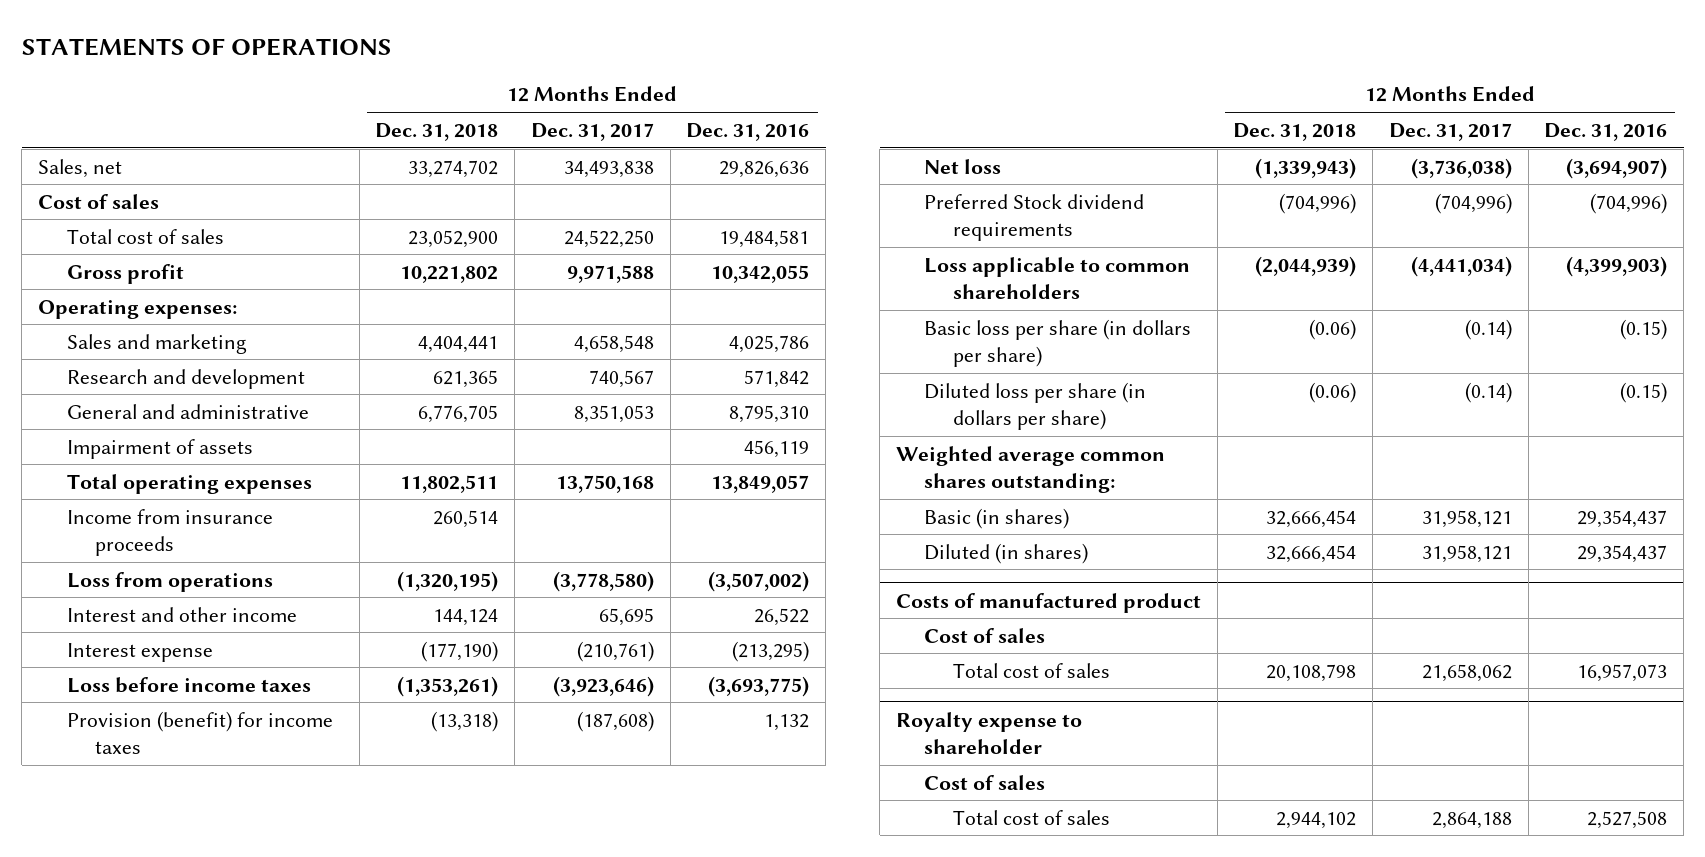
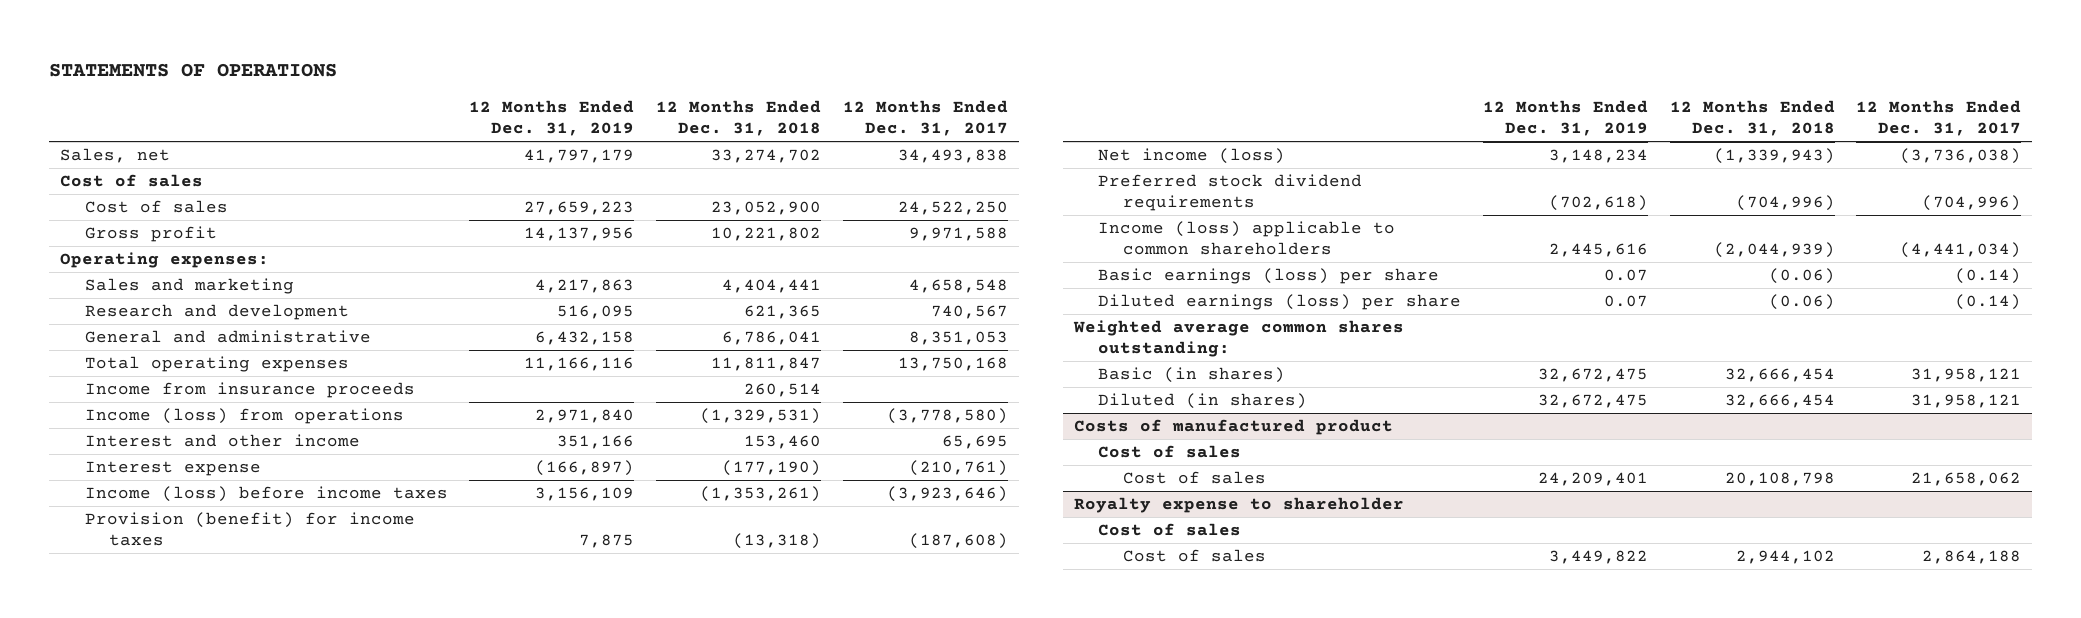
- | 12 Months Ended Dec. 31, 2018 | 12 Months Ended Dec. 31, 2017 | 12 Months Ended Dec. 31, 2016
+ | 12 Months Ended Dec. 31, 2019 | 12 Months Ended Dec. 31, 2018 | 12 Months Ended Dec. 31, 2017
- Total cost of sales | 23,052,900 | 24,522,250 | 19,484,581
+ Cost of sales | 27,659,223 | 23,052,900 | 24,522,250
- General and administrative | 6,776,705 | 8,351,053 | 8,795,310
- Impairment of assets | | | 456,119
- Total operating expenses | 11,802,511 | 13,750,168 | 13,849,057
+ General and administrative | 6,432,158 | 6,786,041 | 8,351,053
+ Total operating expenses | 11,166,116 | 11,811,847 | 13,750,168
- Loss from operations | (1,320,195) | (3,778,580) | (3,507,002)
- Interest and other income | 144,124 | 65,695 | 26,522
+ Income (loss) from operations | 2,971,840 | (1,329,531) | (3,778,580)
+ Interest and other income | 351,166 | 153,460 | 65,695
- Loss before income taxes | (1,353,261) | (3,923,646) | (3,693,775)
+ Income (loss) before income taxes | 3,156,109 | (1,353,261) | (3,923,646)
- Net loss | (1,339,943) | (3,736,038) | (3,694,907)
- Preferred Stock dividend requirements | (704,996) | (704,996) | (704,996)
- Loss applicable to common shareholders | (2,044,939) | (4,441,034) | (4,399,903)
- Basic loss per share (in dollars per share) | (0.06) | (0.14) | (0.15)
- Diluted loss per share (in dollars per share) | (0.06) | (0.14) | (0.15)
+ Net income (loss) | 3,148,234 | (1,339,943) | (3,736,038)
+ Preferred stock dividend requirements | (702,618) | (704,996) | (704,996)
+ Income (loss) applicable to common shareholders | 2,445,616 | (2,044,939) | (4,441,034)
+ Basic earnings (loss) per share | 0.07 | (0.06) | (0.14)
+ Diluted earnings (loss) per share | 0.07 | (0.06) | (0.14)
@ Costs of manufactured product
- Total cost of sales | 20,108,798 | 21,658,062 | 16,957,073
+ Cost of sales | 24,209,401 | 20,108,798 | 21,658,062
@ Royalty expense to shareholder
- Total cost of sales | 2,944,102 | 2,864,188 | 2,527,508
+ Cost of sales | 3,449,822 | 2,944,102 | 2,864,188

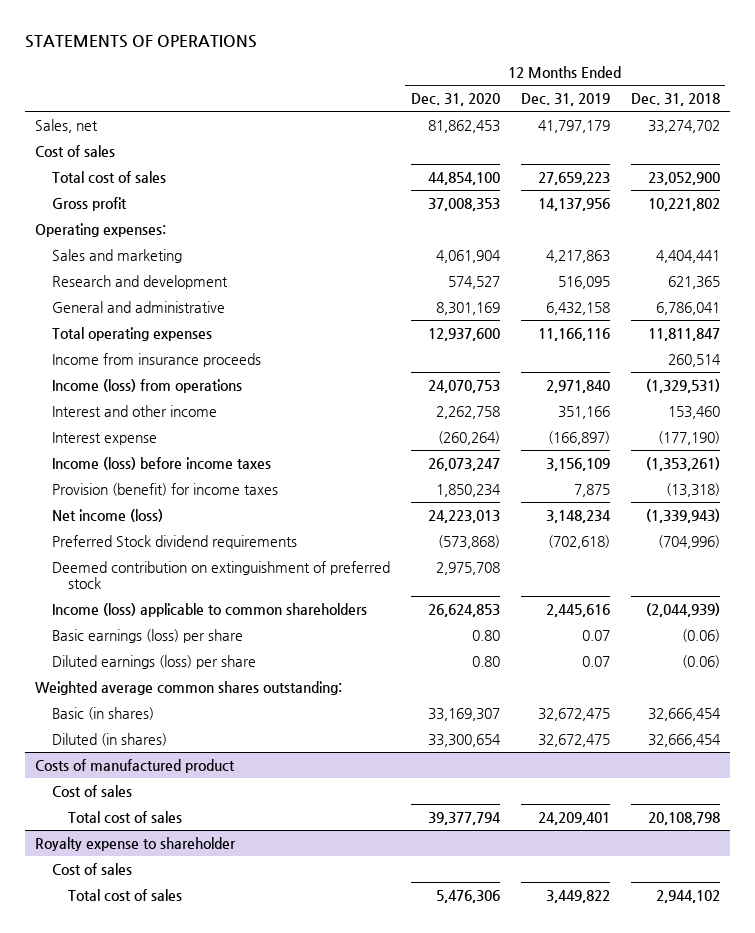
- | 12 Months Ended Dec. 31, 2019 | 12 Months Ended Dec. 31, 2018 | 12 Months Ended Dec. 31, 2017
+ | 12 Months Ended Dec. 31, 2020 | 12 Months Ended Dec. 31, 2019 | 12 Months Ended Dec. 31, 2018
- Cost of sales | 27,659,223 | 23,052,900 | 24,522,250
+ Total cost of sales | 44,854,100 | 27,659,223 | 23,052,900
- Preferred stock dividend requirements | (702,618) | (704,996) | (704,996)
+ Preferred Stock dividend requirements | (573,868) | (702,618) | (704,996)
+ Deemed contribution on extinguishment of preferred stock | 2,975,708 | |
@ Costs of manufactured product
- Cost of sales | 24,209,401 | 20,108,798 | 21,658,062
+ Total cost of sales | 39,377,794 | 24,209,401 | 20,108,798
@ Royalty expense to shareholder
- Cost of sales | 3,449,822 | 2,944,102 | 2,864,188
+ Total cost of sales | 5,476,306 | 3,449,822 | 2,944,102

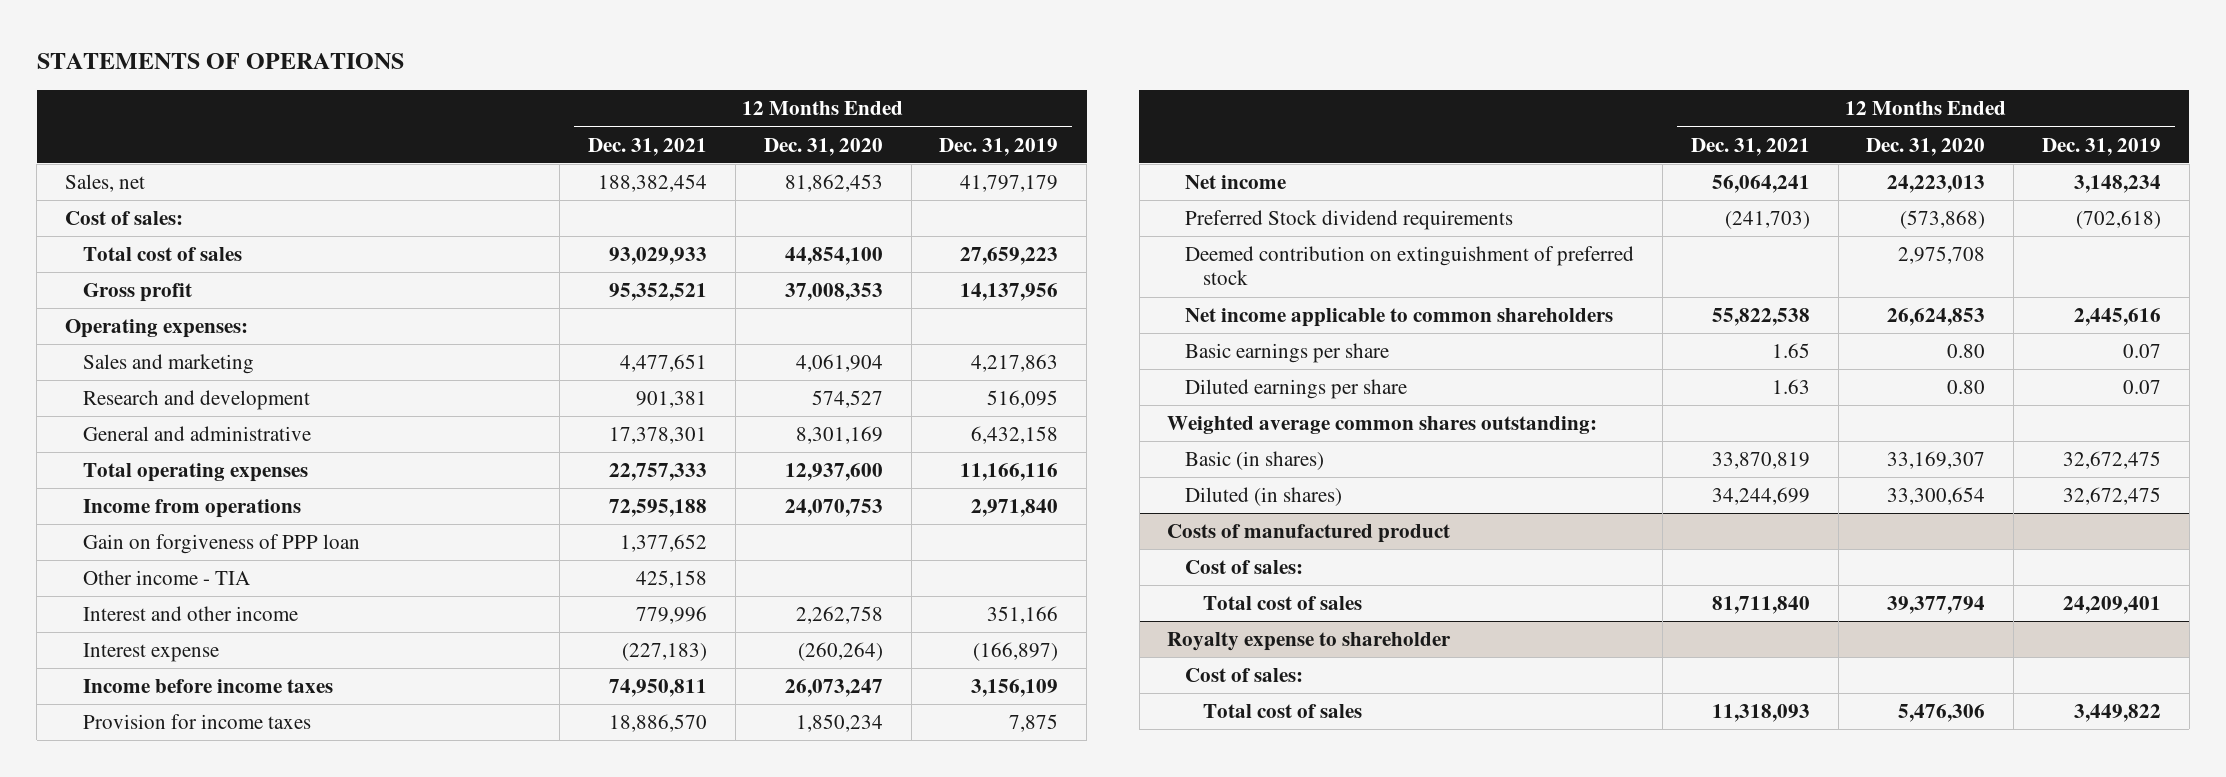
- | 12 Months Ended Dec. 31, 2020 | 12 Months Ended Dec. 31, 2019 | 12 Months Ended Dec. 31, 2018
+ | 12 Months Ended Dec. 31, 2021 | 12 Months Ended Dec. 31, 2020 | 12 Months Ended Dec. 31, 2019
- Cost of sales
+ Cost of sales:
- Income from insurance proceeds | | | 260,514
- Income (loss) from operations | 24,070,753 | 2,971,840 | (1,329,531)
+ Income from operations | 72,595,188 | 24,070,753 | 2,971,840
+ Gain on forgiveness of PPP loan | 1,377,652 | |
+ Other income - TIA | 425,158 | |
- Income (loss) before income taxes | 26,073,247 | 3,156,109 | (1,353,261)
- Provision (benefit) for income taxes | 1,850,234 | 7,875 | (13,318)
- Net income (loss) | 24,223,013 | 3,148,234 | (1,339,943)
+ Income before income taxes | 74,950,811 | 26,073,247 | 3,156,109
+ Provision for income taxes | 18,886,570 | 1,850,234 | 7,875
+ Net income | 56,064,241 | 24,223,013 | 3,148,234
- Income (loss) applicable to common shareholders | 26,624,853 | 2,445,616 | (2,044,939)
- Basic earnings (loss) per share | 0.80 | 0.07 | (0.06)
- Diluted earnings (loss) per share | 0.80 | 0.07 | (0.06)
+ Net income applicable to common shareholders | 55,822,538 | 26,624,853 | 2,445,616
+ Basic earnings per share | 1.65 | 0.80 | 0.07
+ Diluted earnings per share | 1.63 | 0.80 | 0.07
@ Costs of manufactured product
- Cost of sales
+ Cost of sales:
@ Royalty expense to shareholder
- Cost of sales
+ Cost of sales:

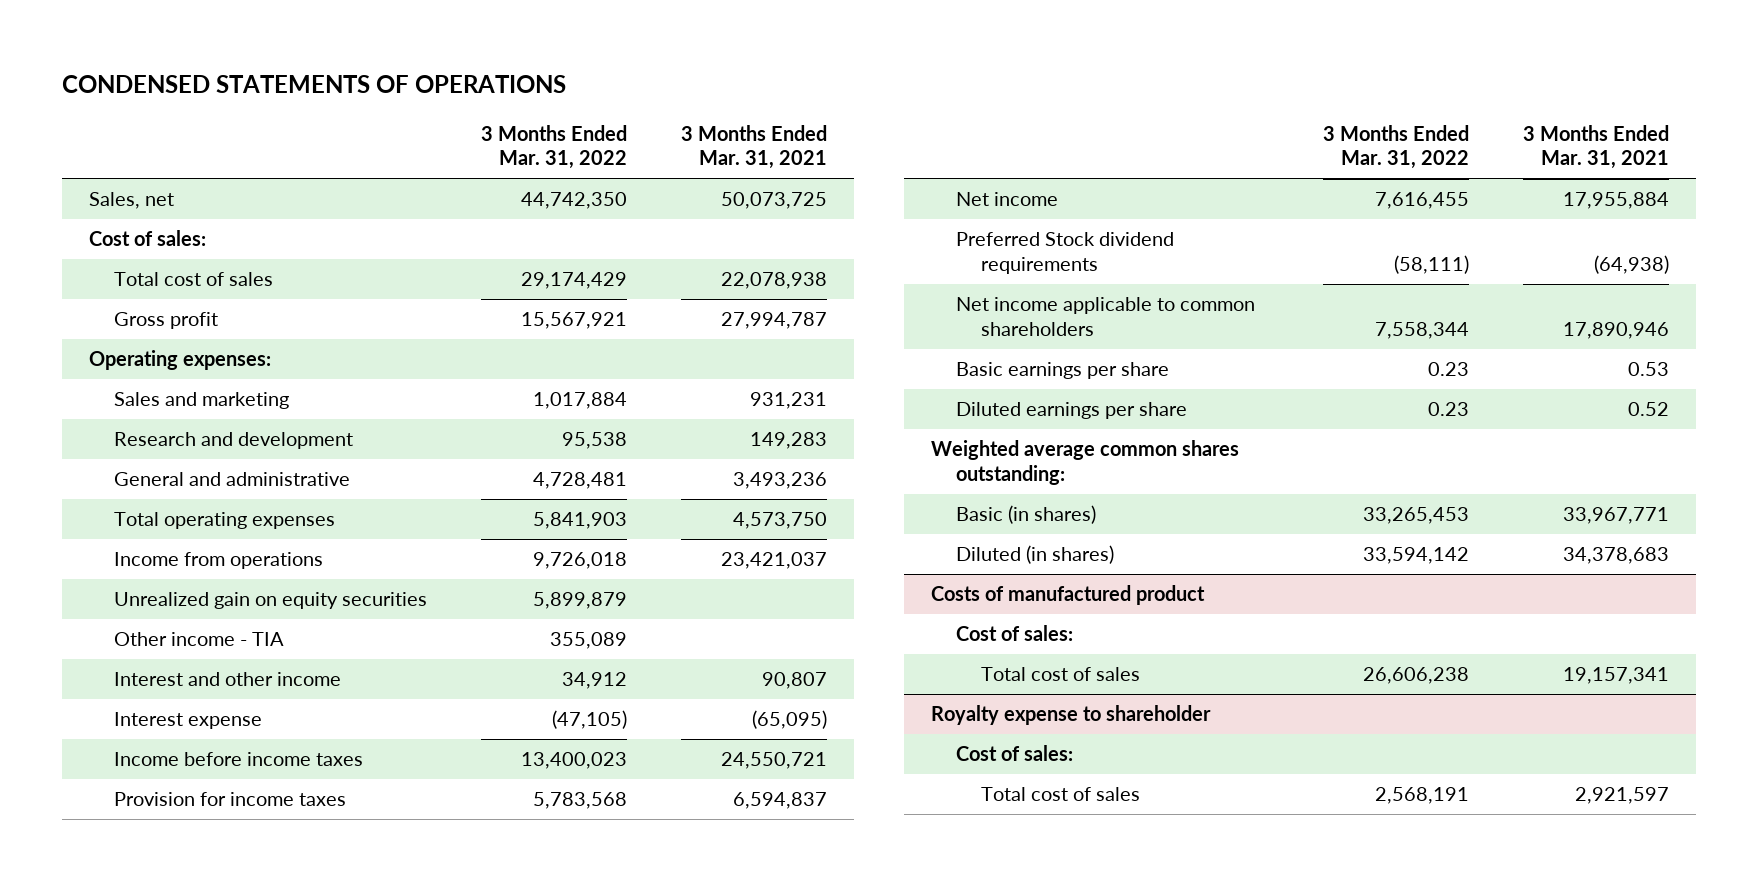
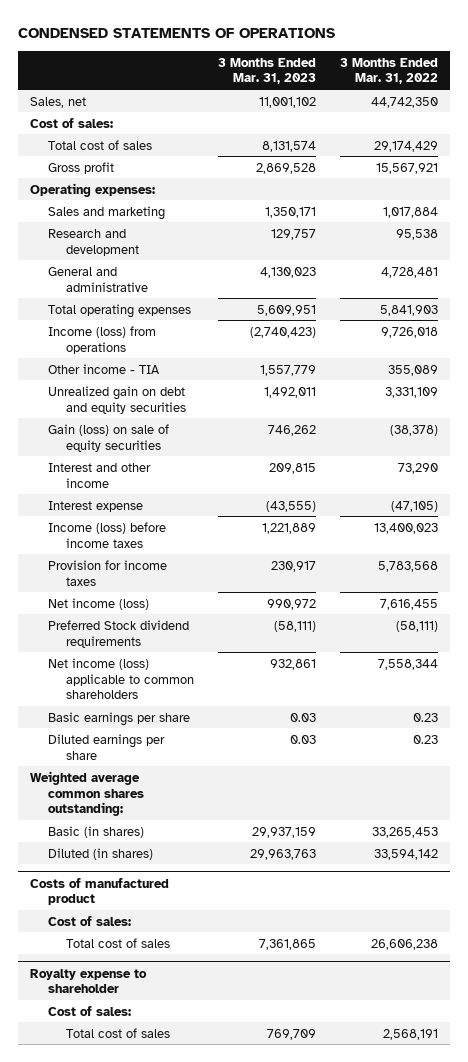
- | 3 Months Ended Mar. 31, 2022 | 3 Months Ended Mar. 31, 2021
+ | 3 Months Ended Mar. 31, 2023 | 3 Months Ended Mar. 31, 2022
- Income from operations | 9,726,018 | 23,421,037
- Unrealized gain on equity securities | 5,899,879 |
+ Income (loss) from operations | (2,740,423) | 9,726,018
- Interest and other income | 34,912 | 90,807
+ Unrealized gain on debt and equity securities | 1,492,011 | 3,331,109
+ Gain (loss) on sale of equity securities | 746,262 | (38,378)
+ Interest and other income | 209,815 | 73,290
- Income before income taxes | 13,400,023 | 24,550,721
+ Income (loss) before income taxes | 1,221,889 | 13,400,023
- Net income | 7,616,455 | 17,955,884
+ Net income (loss) | 990,972 | 7,616,455
- Net income applicable to common shareholders | 7,558,344 | 17,890,946
+ Net income (loss) applicable to common shareholders | 932,861 | 7,558,344

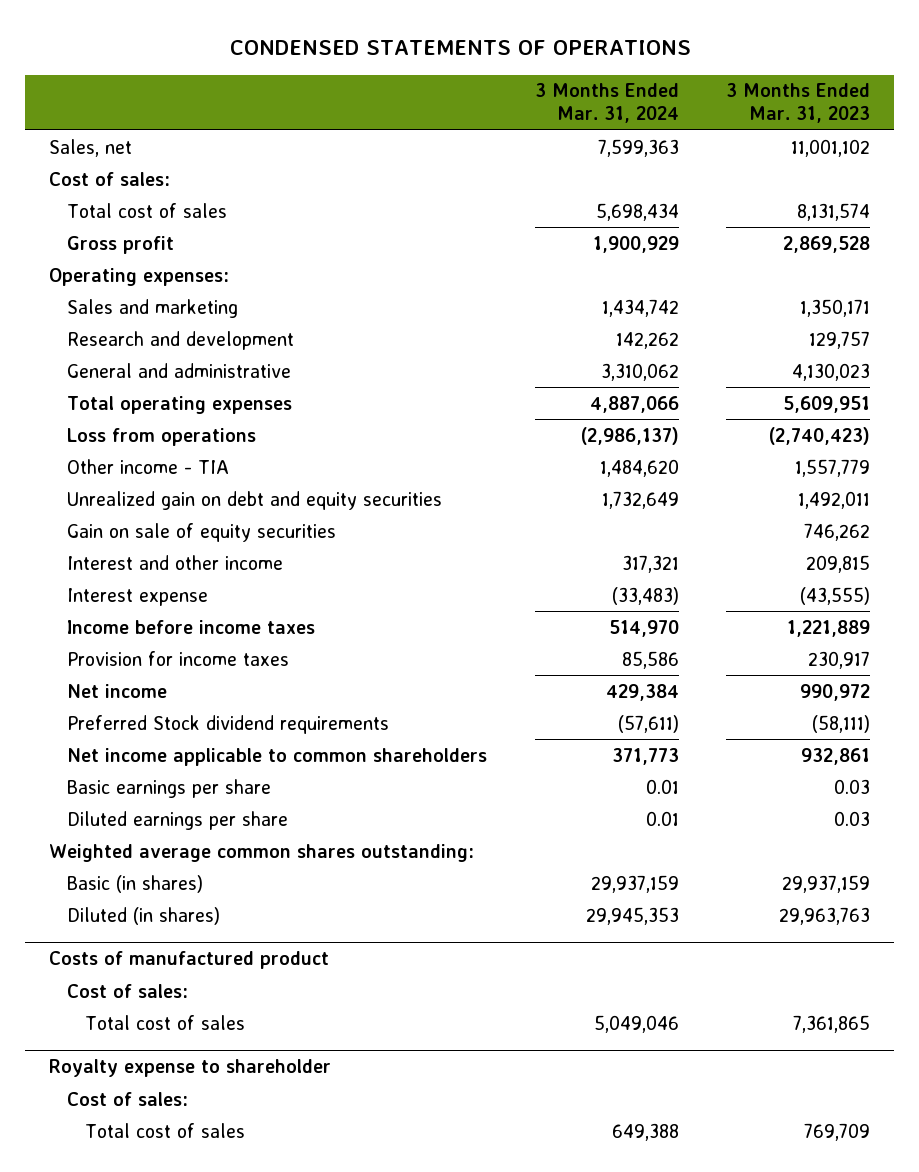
- | 3 Months Ended Mar. 31, 2023 | 3 Months Ended Mar. 31, 2022
+ | 3 Months Ended Mar. 31, 2024 | 3 Months Ended Mar. 31, 2023
- Income (loss) from operations | (2,740,423) | 9,726,018
+ Loss from operations | (2,986,137) | (2,740,423)
- Gain (loss) on sale of equity securities | 746,262 | (38,378)
+ Gain on sale of equity securities | | 746,262
- Income (loss) before income taxes | 1,221,889 | 13,400,023
+ Income before income taxes | 514,970 | 1,221,889
- Net income (loss) | 990,972 | 7,616,455
+ Net income | 429,384 | 990,972
- Net income (loss) applicable to common shareholders | 932,861 | 7,558,344
+ Net income applicable to common shareholders | 371,773 | 932,861

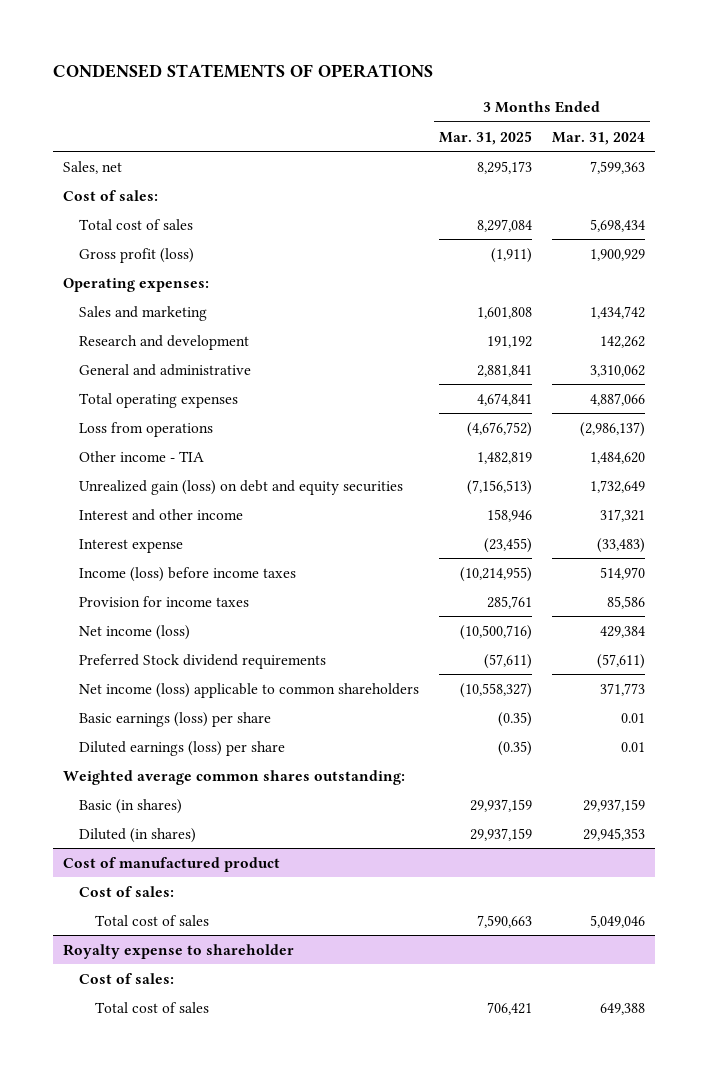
- | 3 Months Ended Mar. 31, 2024 | 3 Months Ended Mar. 31, 2023
+ | 3 Months Ended Mar. 31, 2025 | 3 Months Ended Mar. 31, 2024
- Gross profit | 1,900,929 | 2,869,528
+ Gross profit (loss) | (1,911) | 1,900,929
- Unrealized gain on debt and equity securities | 1,732,649 | 1,492,011
- Gain on sale of equity securities | | 746,262
+ Unrealized gain (loss) on debt and equity securities | (7,156,513) | 1,732,649
- Income before income taxes | 514,970 | 1,221,889
+ Income (loss) before income taxes | (10,214,955) | 514,970
- Net income | 429,384 | 990,972
+ Net income (loss) | (10,500,716) | 429,384
- Net income applicable to common shareholders | 371,773 | 932,861
- Basic earnings per share | 0.01 | 0.03
- Diluted earnings per share | 0.01 | 0.03
+ Net income (loss) applicable to common shareholders | (10,558,327) | 371,773
+ Basic earnings (loss) per share | (0.35) | 0.01
+ Diluted earnings (loss) per share | (0.35) | 0.01
- Costs of manufactured product
+ Cost of manufactured product

